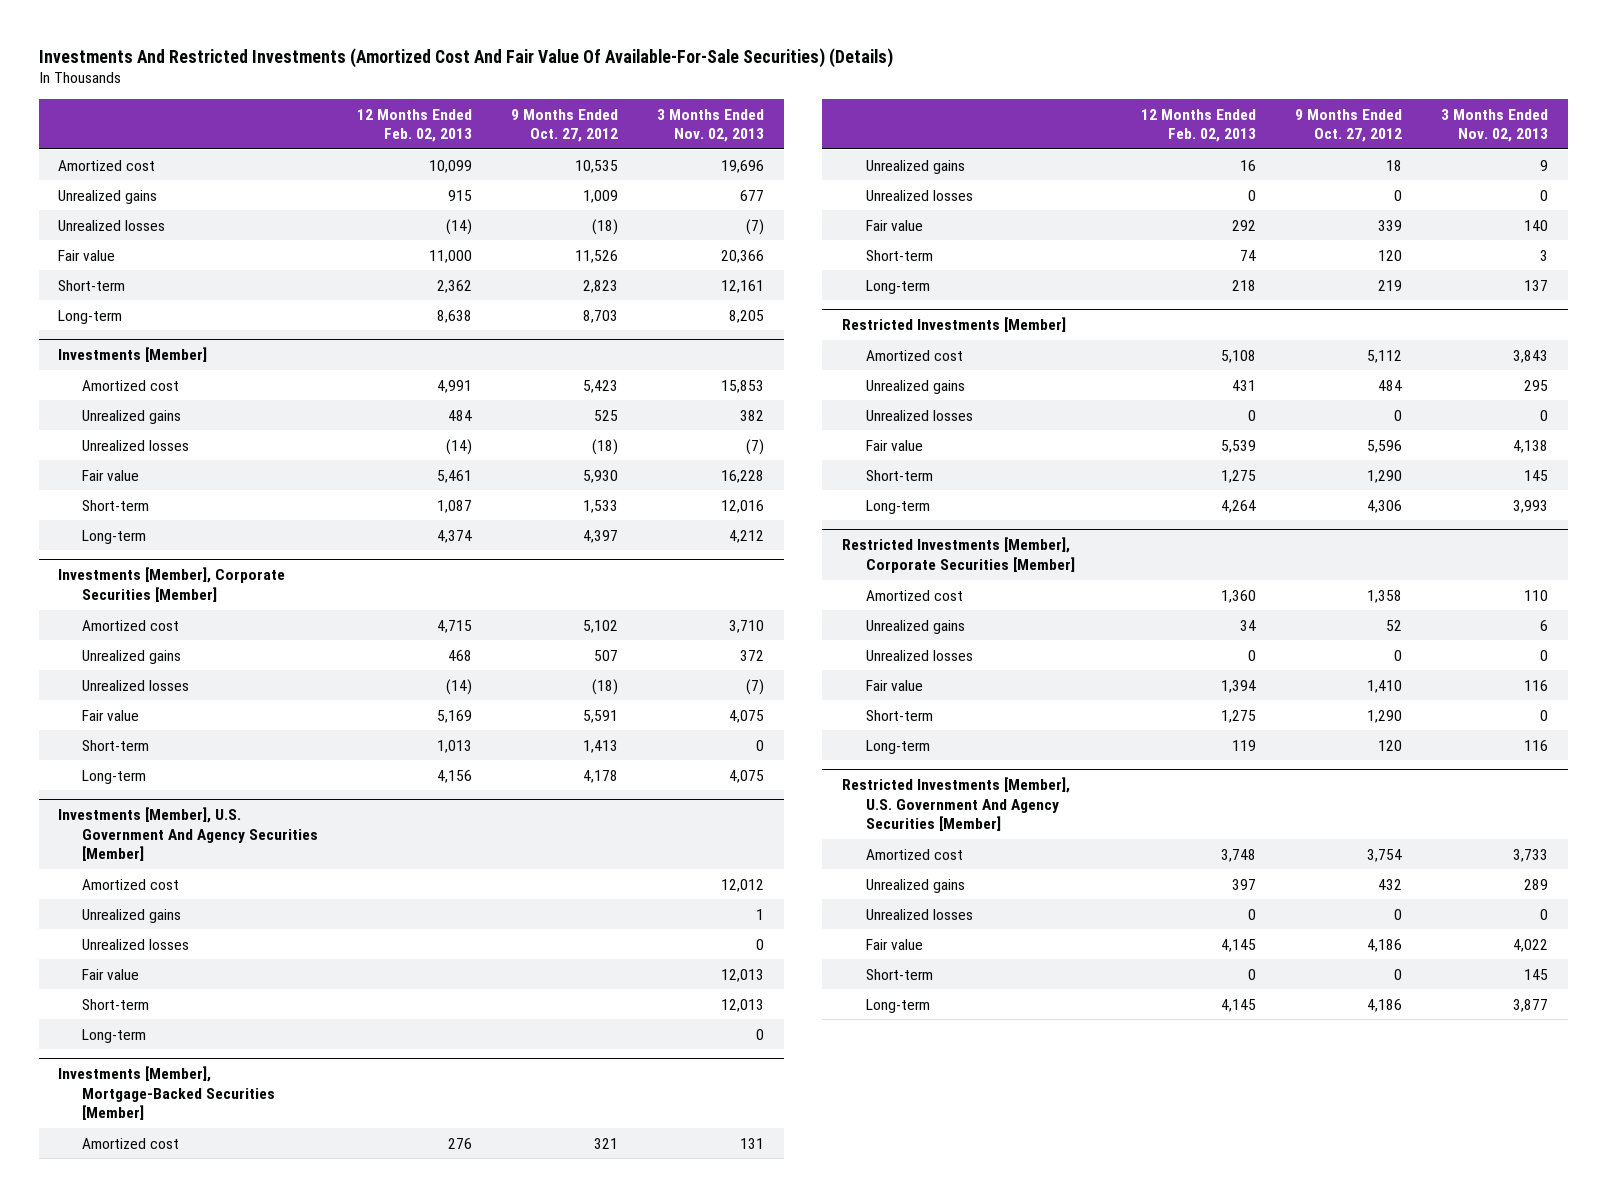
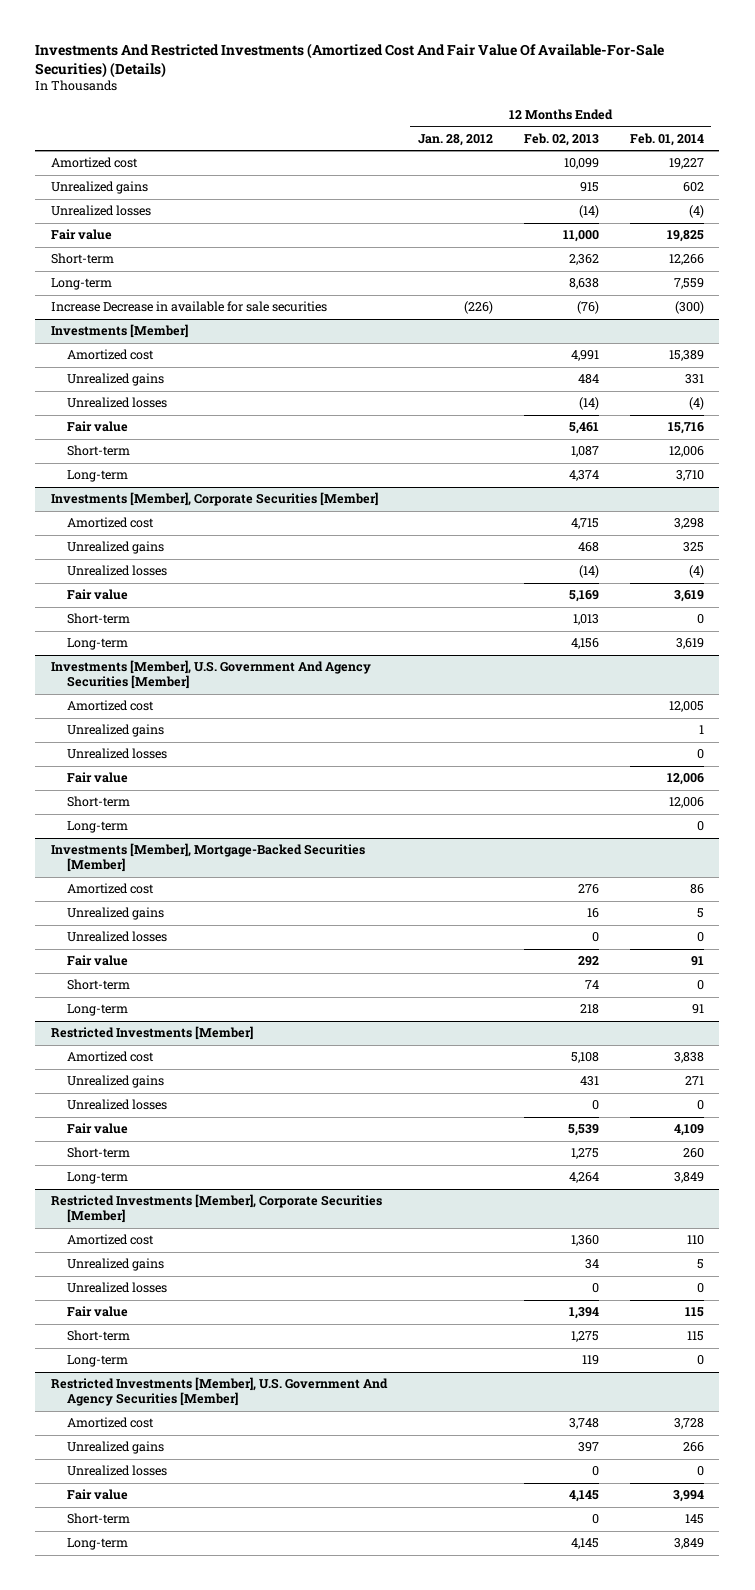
- | 12 Months Ended Feb. 02, 2013 | 9 Months Ended Oct. 27, 2012 | 3 Months Ended Nov. 02, 2013
+ | 12 Months Ended Jan. 28, 2012 | 12 Months Ended Feb. 02, 2013 | 12 Months Ended Feb. 01, 2014
+ Increase Decrease in available for sale securities | (226) | (76) | (300)

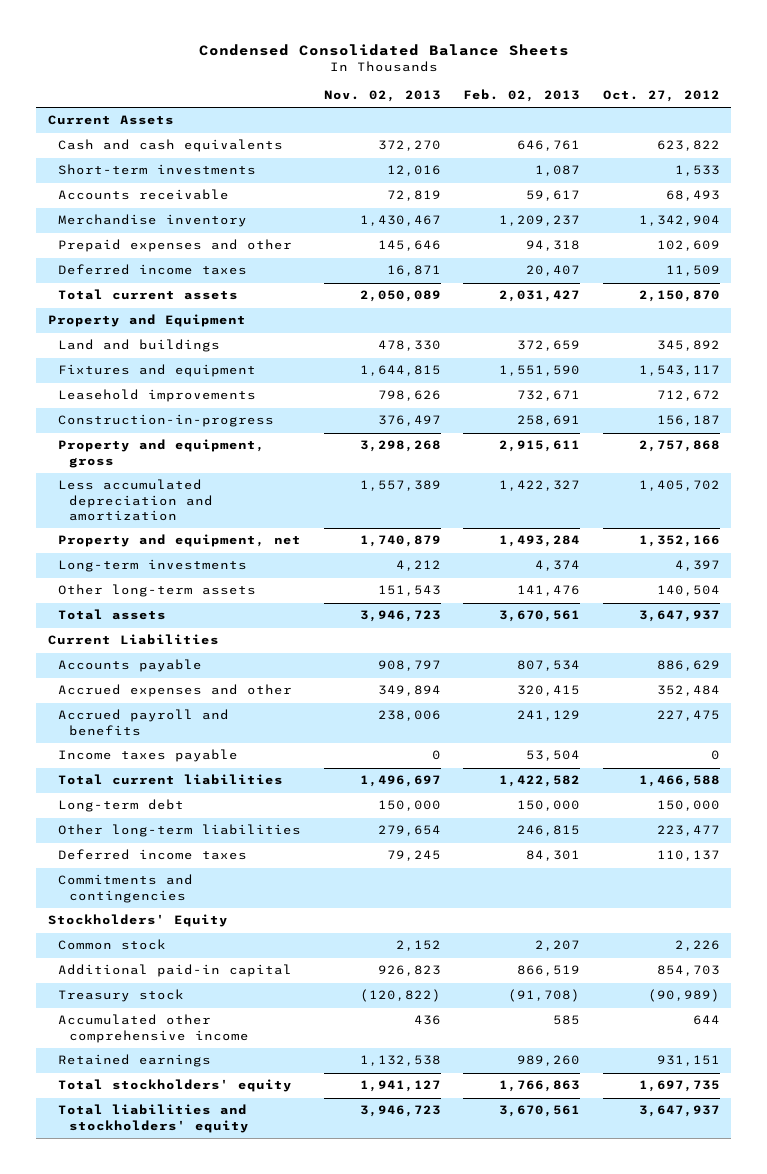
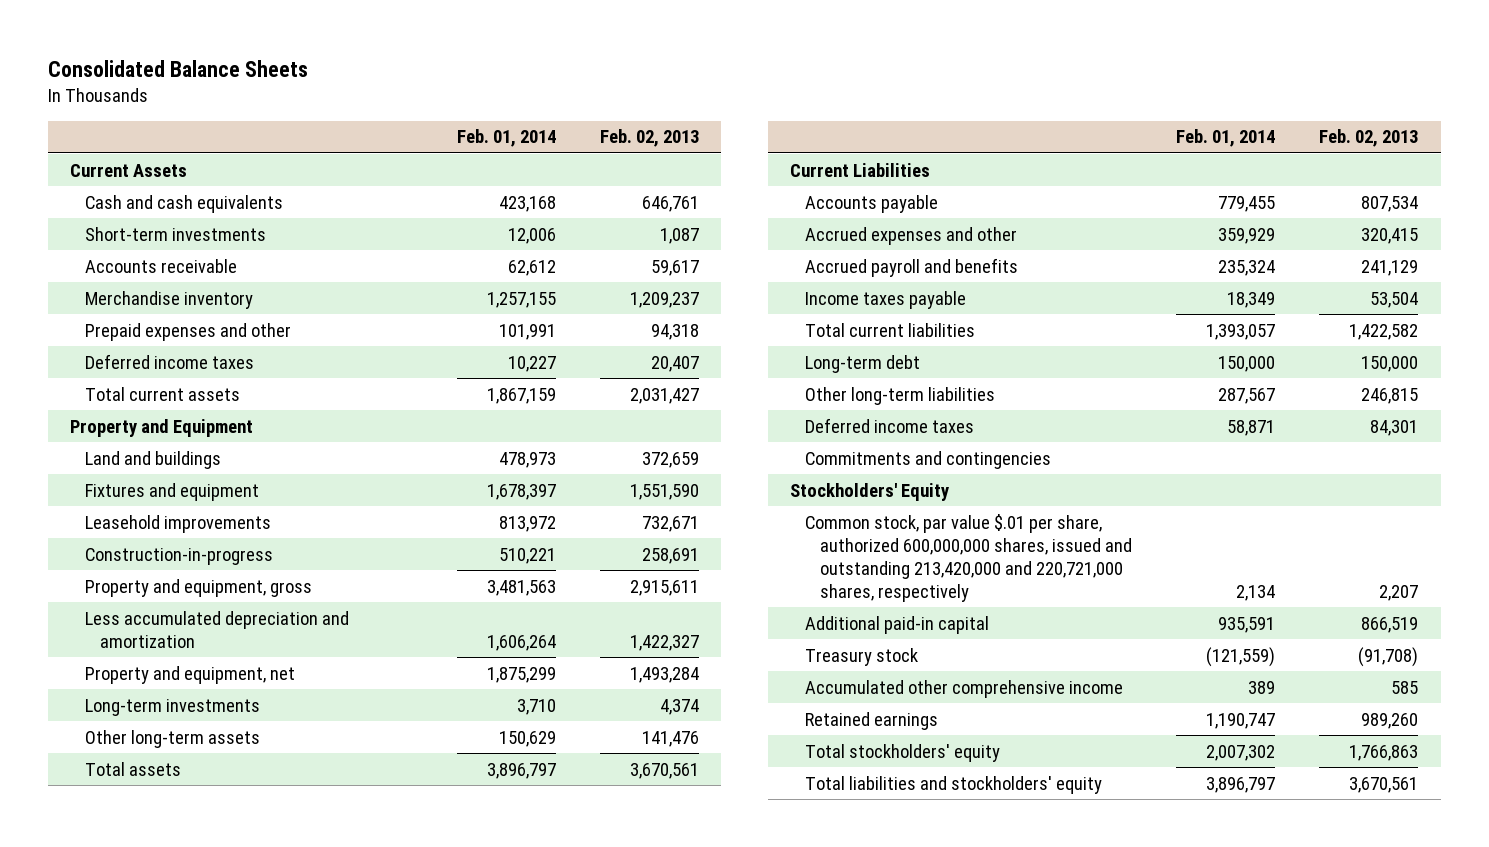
- Condensed Consolidated Balance Sheets
+ Consolidated Balance Sheets
- | Nov. 02, 2013 | Feb. 02, 2013 | Oct. 27, 2012
+ | Feb. 01, 2014 | Feb. 02, 2013
- Common stock | 2,152 | 2,207 | 2,226
+ Common stock, par value $.01 per share, authorized 600,000,000 shares, issued and outstanding 213,420,000 and 220,721,000 shares, respectively | 2,134 | 2,207

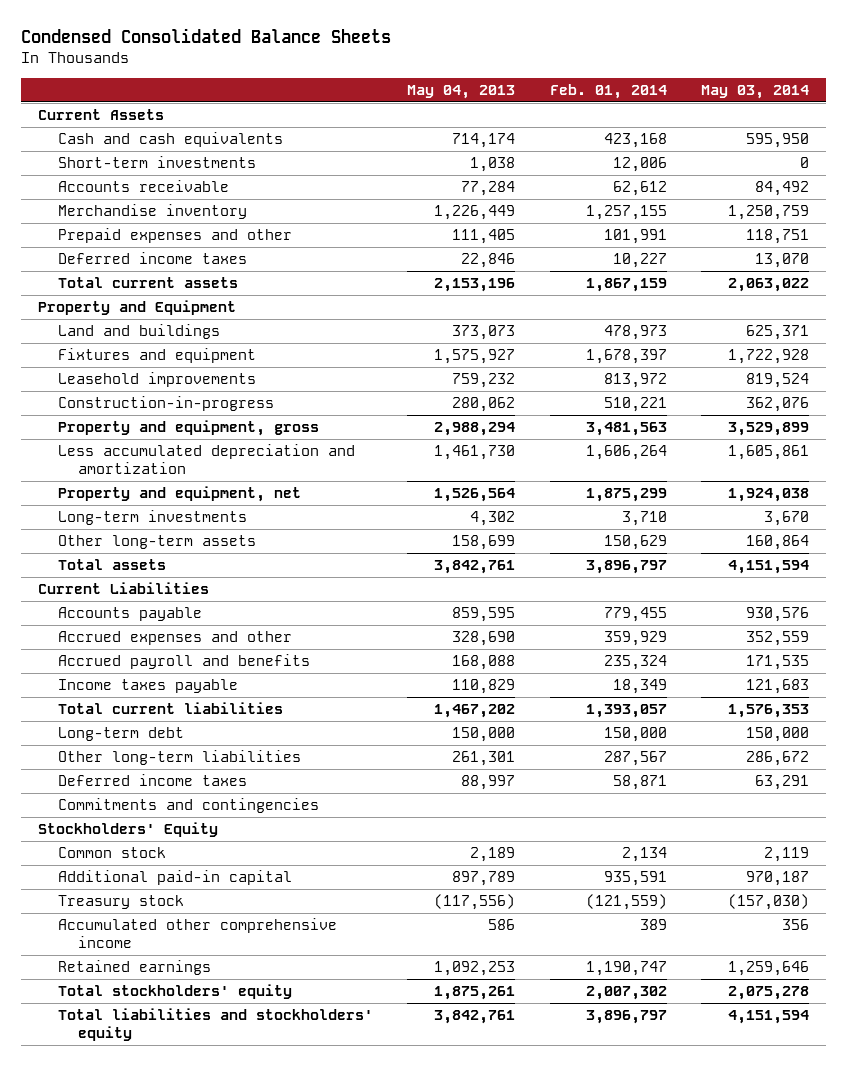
- Consolidated Balance Sheets
+ Condensed Consolidated Balance Sheets
- | Feb. 01, 2014 | Feb. 02, 2013
+ | May 04, 2013 | Feb. 01, 2014 | May 03, 2014
- Common stock, par value $.01 per share, authorized 600,000,000 shares, issued and outstanding 213,420,000 and 220,721,000 shares, respectively | 2,134 | 2,207
+ Common stock | 2,189 | 2,134 | 2,119

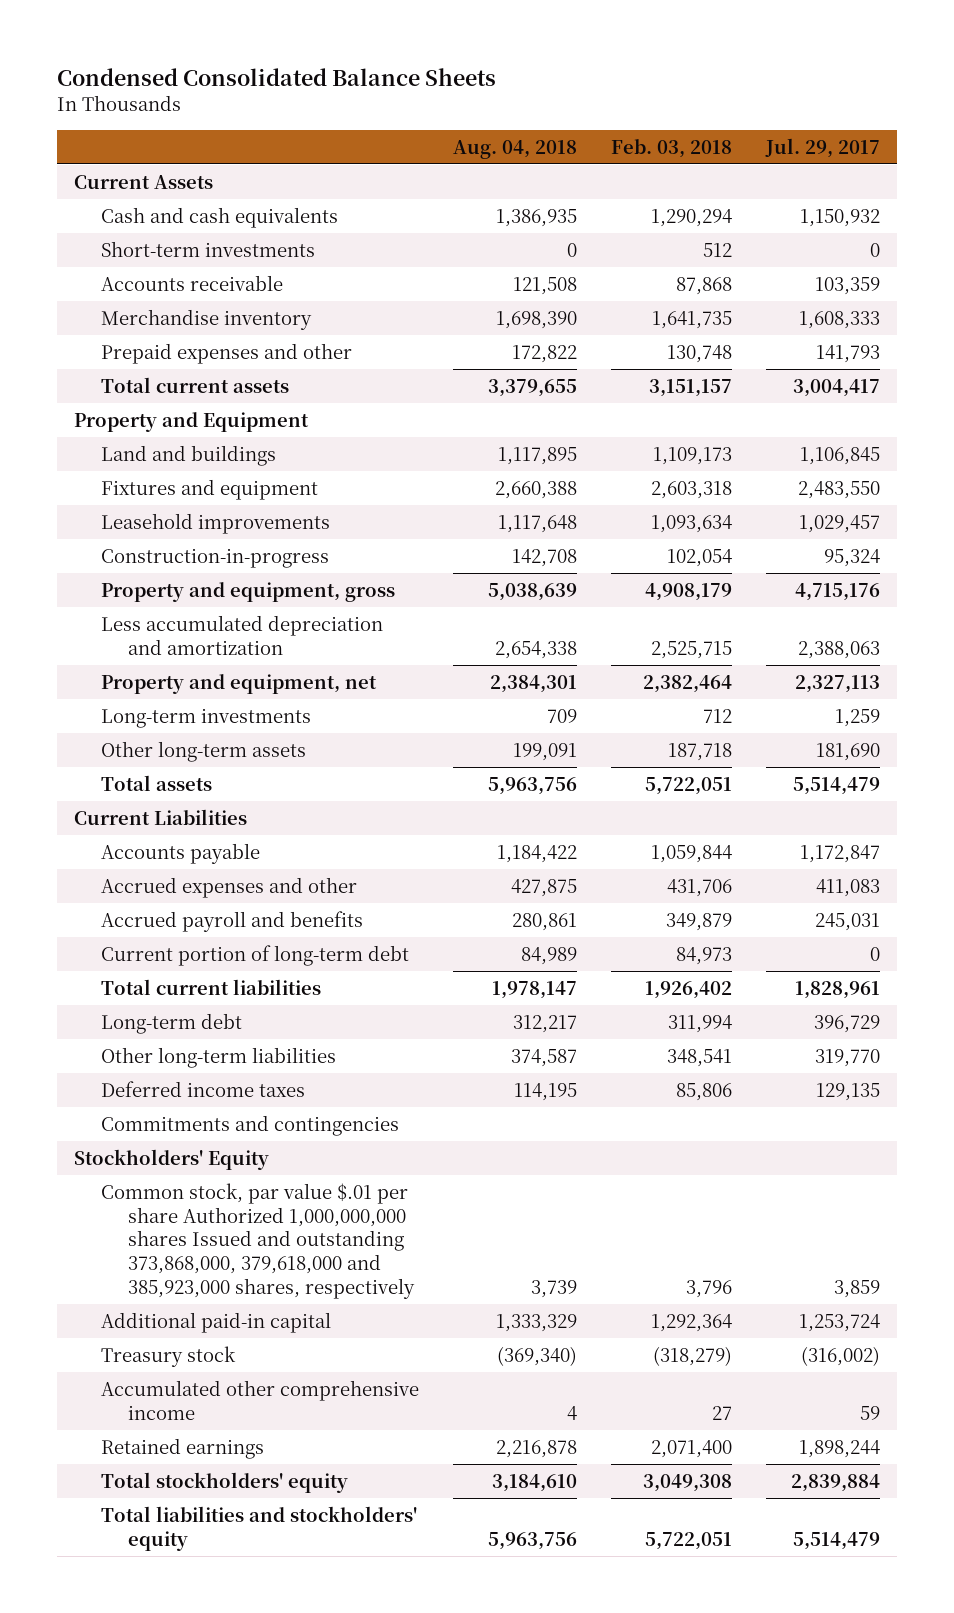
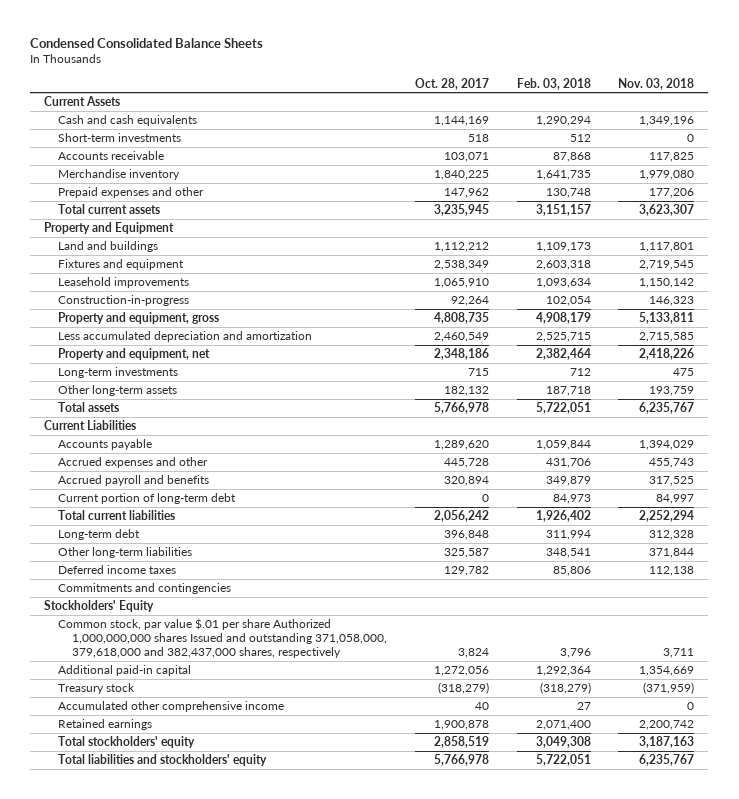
- | Aug. 04, 2018 | Feb. 03, 2018 | Jul. 29, 2017
+ | Oct. 28, 2017 | Feb. 03, 2018 | Nov. 03, 2018
- Common stock, par value $.01 per share Authorized 1,000,000,000 shares Issued and outstanding 373,868,000, 379,618,000 and 385,923,000 shares, respectively | 3,739 | 3,796 | 3,859
+ Common stock, par value $.01 per share Authorized 1,000,000,000 shares Issued and outstanding 371,058,000, 379,618,000 and 382,437,000 shares, respectively | 3,824 | 3,796 | 3,711

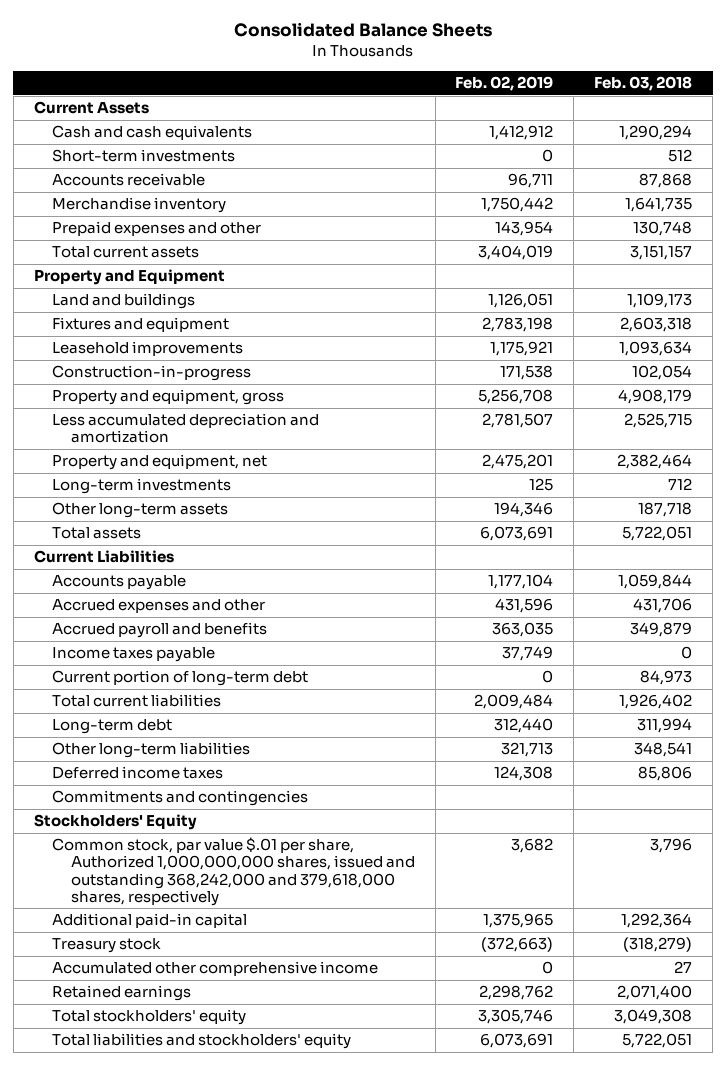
- Condensed Consolidated Balance Sheets
+ Consolidated Balance Sheets
- | Oct. 28, 2017 | Feb. 03, 2018 | Nov. 03, 2018
+ | Feb. 02, 2019 | Feb. 03, 2018
+ Income taxes payable | 37,749 | 0
- Common stock, par value $.01 per share Authorized 1,000,000,000 shares Issued and outstanding 371,058,000, 379,618,000 and 382,437,000 shares, respectively | 3,824 | 3,796 | 3,711
+ Common stock, par value $.01 per share, Authorized 1,000,000,000 shares, issued and outstanding 368,242,000 and 379,618,000 shares, respectively | 3,682 | 3,796

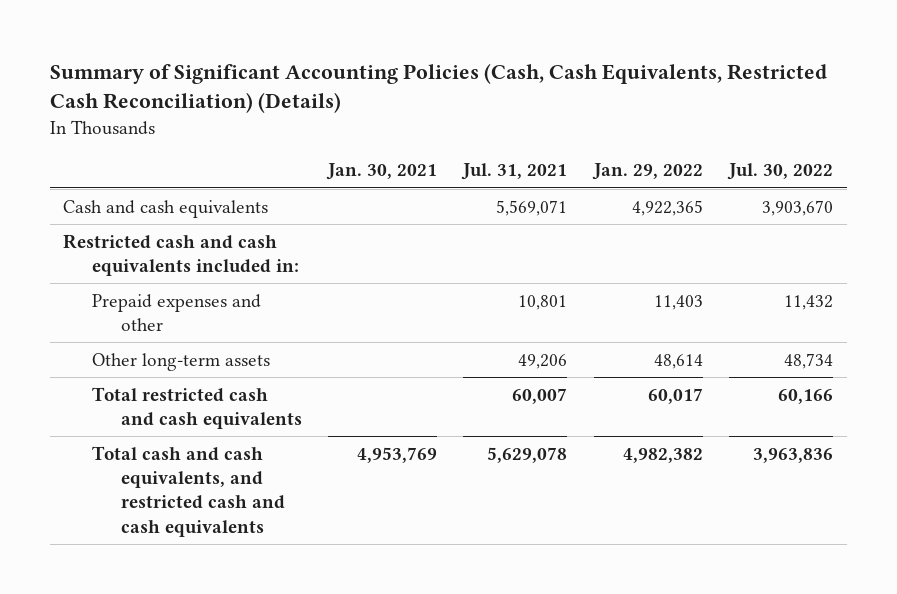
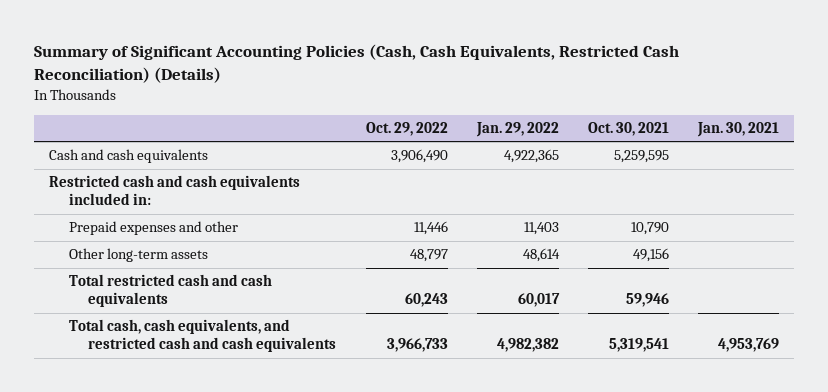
- | Jan. 30, 2021 | Jul. 31, 2021 | Jan. 29, 2022 | Jul. 30, 2022
+ | Oct. 29, 2022 | Jan. 29, 2022 | Oct. 30, 2021 | Jan. 30, 2021
- Total cash and cash equivalents, and restricted cash and cash equivalents | 4,953,769 | 5,629,078 | 4,982,382 | 3,963,836
+ Total cash, cash equivalents, and restricted cash and cash equivalents | 3,966,733 | 4,982,382 | 5,319,541 | 4,953,769

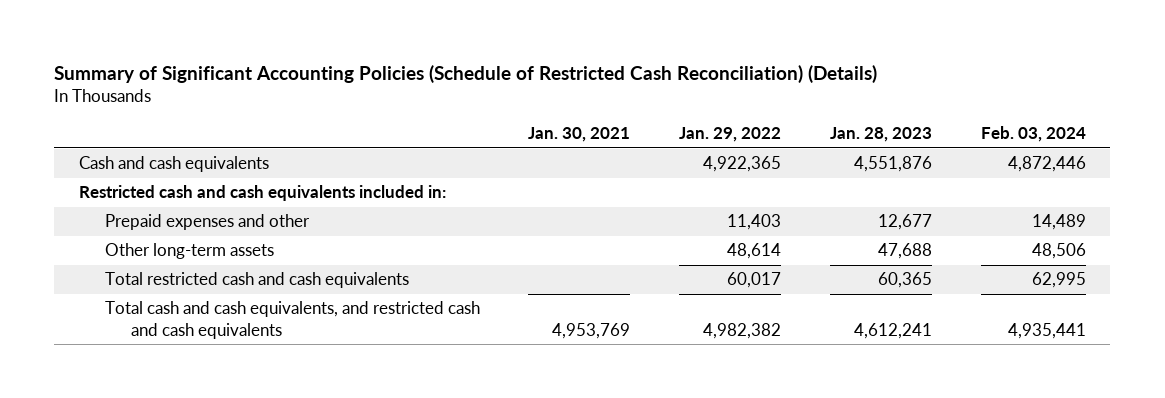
- Summary of Significant Accounting Policies (Cash, Cash Equivalents, Restricted Cash Reconciliation) (Details)
+ Summary of Significant Accounting Policies (Schedule of Restricted Cash Reconciliation) (Details)
- | Oct. 29, 2022 | Jan. 29, 2022 | Oct. 30, 2021 | Jan. 30, 2021
+ | Jan. 30, 2021 | Jan. 29, 2022 | Jan. 28, 2023 | Feb. 03, 2024
- Total cash, cash equivalents, and restricted cash and cash equivalents | 3,966,733 | 4,982,382 | 5,319,541 | 4,953,769
+ Total cash and cash equivalents, and restricted cash and cash equivalents | 4,953,769 | 4,982,382 | 4,612,241 | 4,935,441

